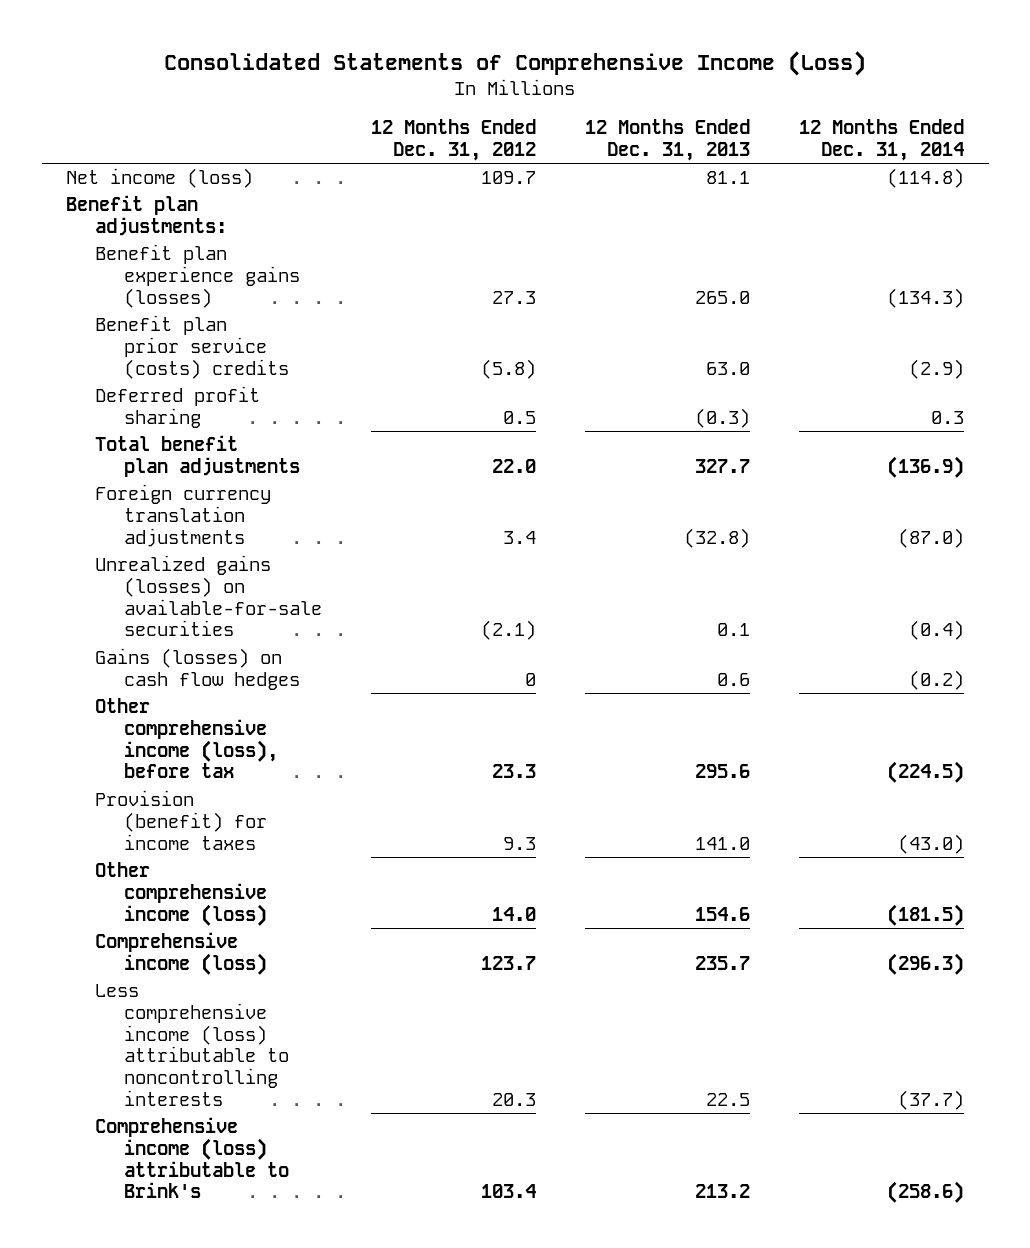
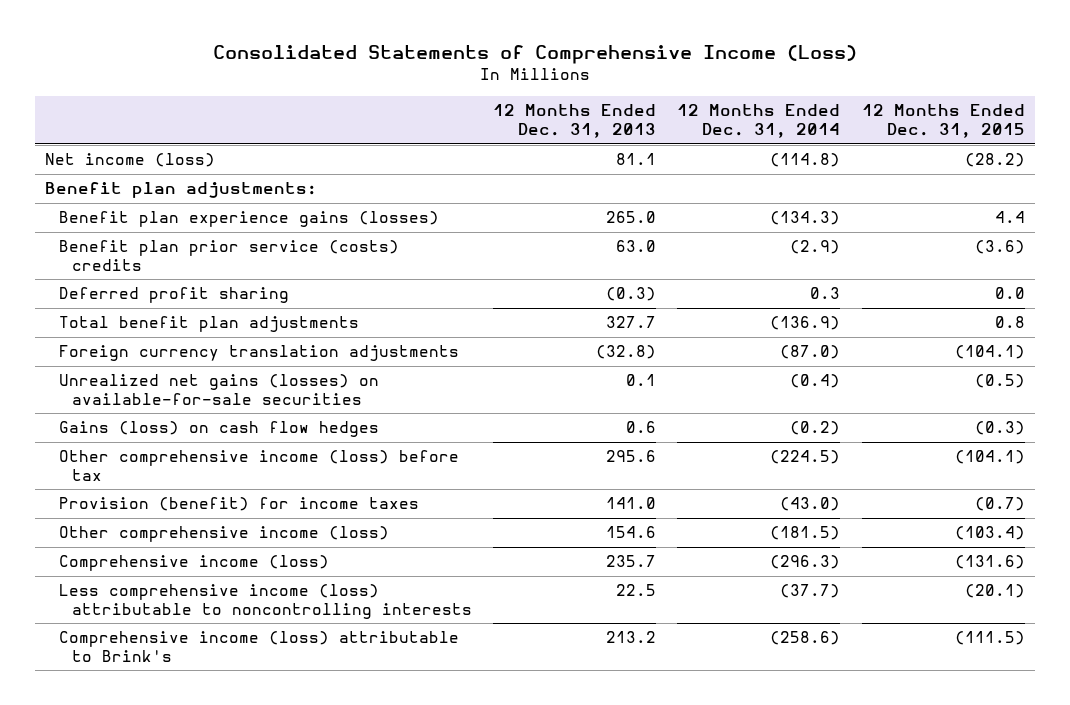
- | 12 Months Ended Dec. 31, 2012 | 12 Months Ended Dec. 31, 2013 | 12 Months Ended Dec. 31, 2014
+ | 12 Months Ended Dec. 31, 2013 | 12 Months Ended Dec. 31, 2014 | 12 Months Ended Dec. 31, 2015
- Unrealized gains (losses) on available-for-sale securities | (2.1) | 0.1 | (0.4)
- Gains (losses) on cash flow hedges | 0 | 0.6 | (0.2)
- Other comprehensive income (loss), before tax | 23.3 | 295.6 | (224.5)
+ Unrealized net gains (losses) on available-for-sale securities | 0.1 | (0.4) | (0.5)
+ Gains (loss) on cash flow hedges | 0.6 | (0.2) | (0.3)
+ Other comprehensive income (loss) before tax | 295.6 | (224.5) | (104.1)

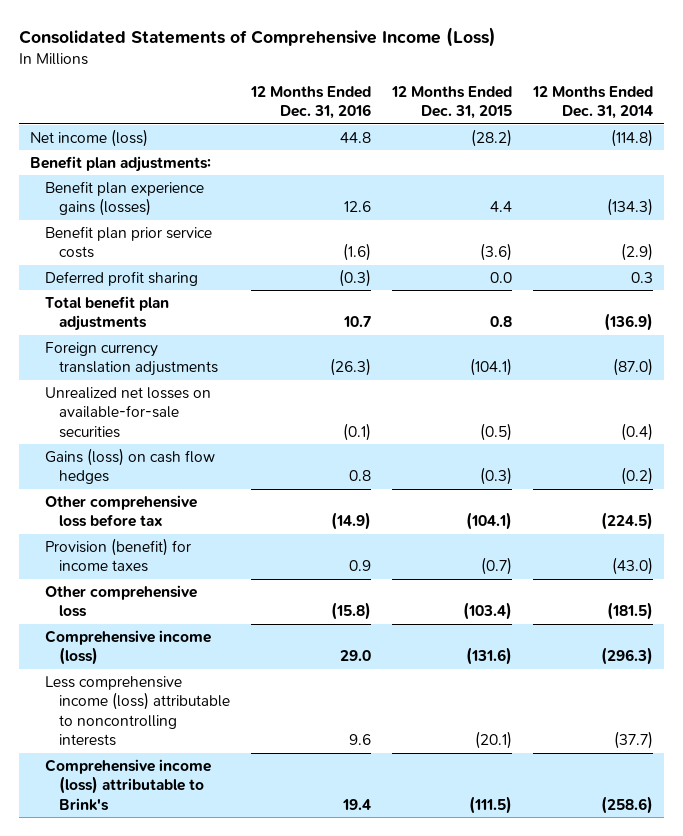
- | 12 Months Ended Dec. 31, 2013 | 12 Months Ended Dec. 31, 2014 | 12 Months Ended Dec. 31, 2015
+ | 12 Months Ended Dec. 31, 2016 | 12 Months Ended Dec. 31, 2015 | 12 Months Ended Dec. 31, 2014
- Benefit plan prior service (costs) credits | 63.0 | (2.9) | (3.6)
+ Benefit plan prior service costs | (1.6) | (3.6) | (2.9)
- Unrealized net gains (losses) on available-for-sale securities | 0.1 | (0.4) | (0.5)
+ Unrealized net losses on available-for-sale securities | (0.1) | (0.5) | (0.4)
- Other comprehensive income (loss) before tax | 295.6 | (224.5) | (104.1)
+ Other comprehensive loss before tax | (14.9) | (104.1) | (224.5)
- Other comprehensive income (loss) | 154.6 | (181.5) | (103.4)
+ Other comprehensive loss | (15.8) | (103.4) | (181.5)

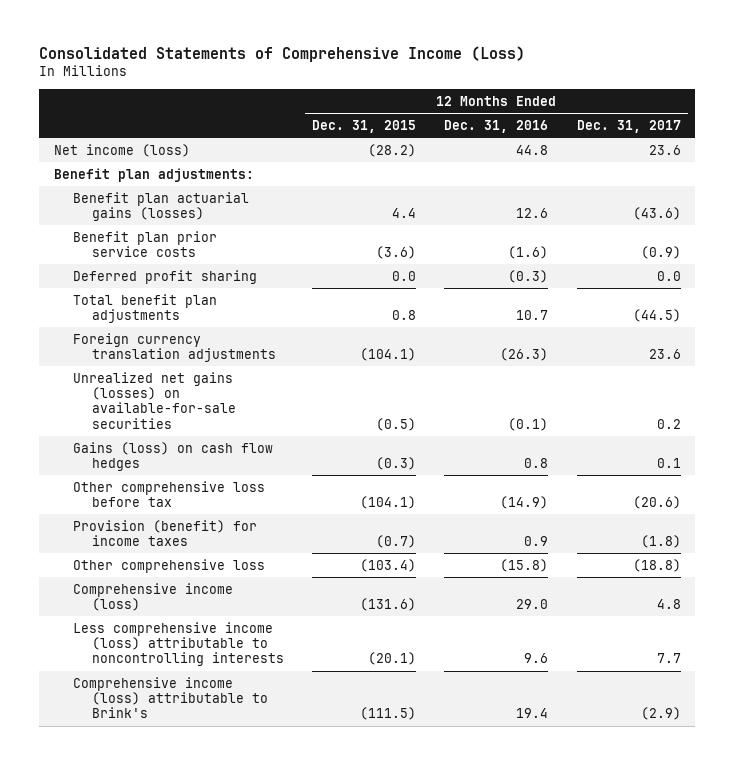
- | 12 Months Ended Dec. 31, 2016 | 12 Months Ended Dec. 31, 2015 | 12 Months Ended Dec. 31, 2014
+ | 12 Months Ended Dec. 31, 2015 | 12 Months Ended Dec. 31, 2016 | 12 Months Ended Dec. 31, 2017
- Benefit plan experience gains (losses) | 12.6 | 4.4 | (134.3)
+ Benefit plan actuarial gains (losses) | 4.4 | 12.6 | (43.6)
- Unrealized net losses on available-for-sale securities | (0.1) | (0.5) | (0.4)
+ Unrealized net gains (losses) on available-for-sale securities | (0.5) | (0.1) | 0.2

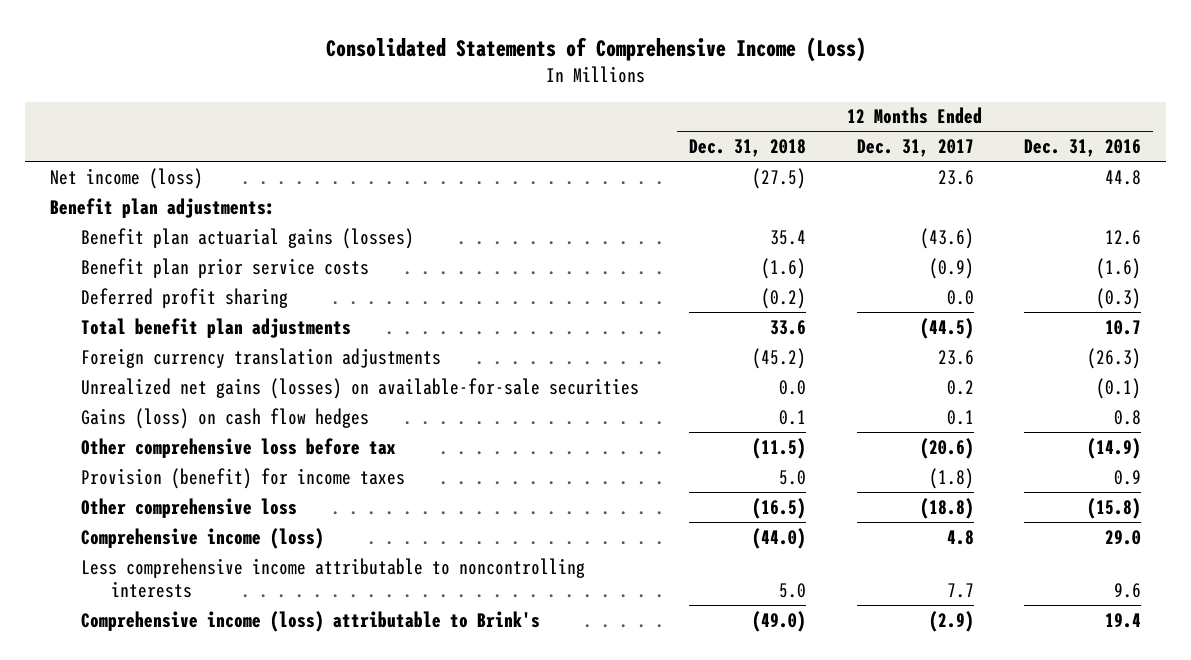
- | 12 Months Ended Dec. 31, 2015 | 12 Months Ended Dec. 31, 2016 | 12 Months Ended Dec. 31, 2017
+ | 12 Months Ended Dec. 31, 2018 | 12 Months Ended Dec. 31, 2017 | 12 Months Ended Dec. 31, 2016
- Less comprehensive income (loss) attributable to noncontrolling interests | (20.1) | 9.6 | 7.7
+ Less comprehensive income attributable to noncontrolling interests | 5.0 | 7.7 | 9.6

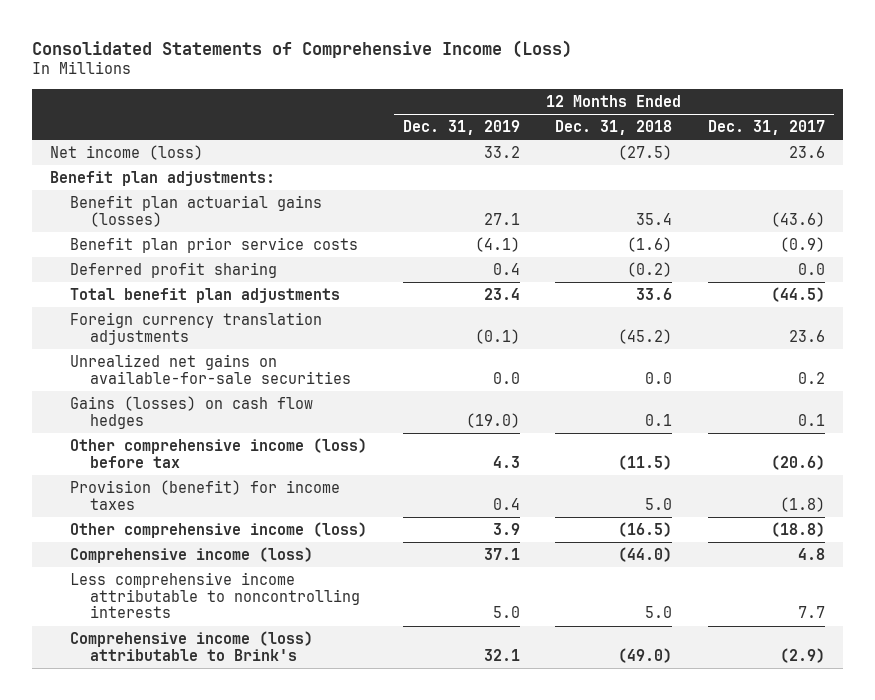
- | 12 Months Ended Dec. 31, 2018 | 12 Months Ended Dec. 31, 2017 | 12 Months Ended Dec. 31, 2016
+ | 12 Months Ended Dec. 31, 2019 | 12 Months Ended Dec. 31, 2018 | 12 Months Ended Dec. 31, 2017
- Unrealized net gains (losses) on available-for-sale securities | 0.0 | 0.2 | (0.1)
- Gains (loss) on cash flow hedges | 0.1 | 0.1 | 0.8
- Other comprehensive loss before tax | (11.5) | (20.6) | (14.9)
+ Unrealized net gains on available-for-sale securities | 0.0 | 0.0 | 0.2
+ Gains (losses) on cash flow hedges | (19.0) | 0.1 | 0.1
+ Other comprehensive income (loss) before tax | 4.3 | (11.5) | (20.6)
- Other comprehensive loss | (16.5) | (18.8) | (15.8)
+ Other comprehensive income (loss) | 3.9 | (16.5) | (18.8)

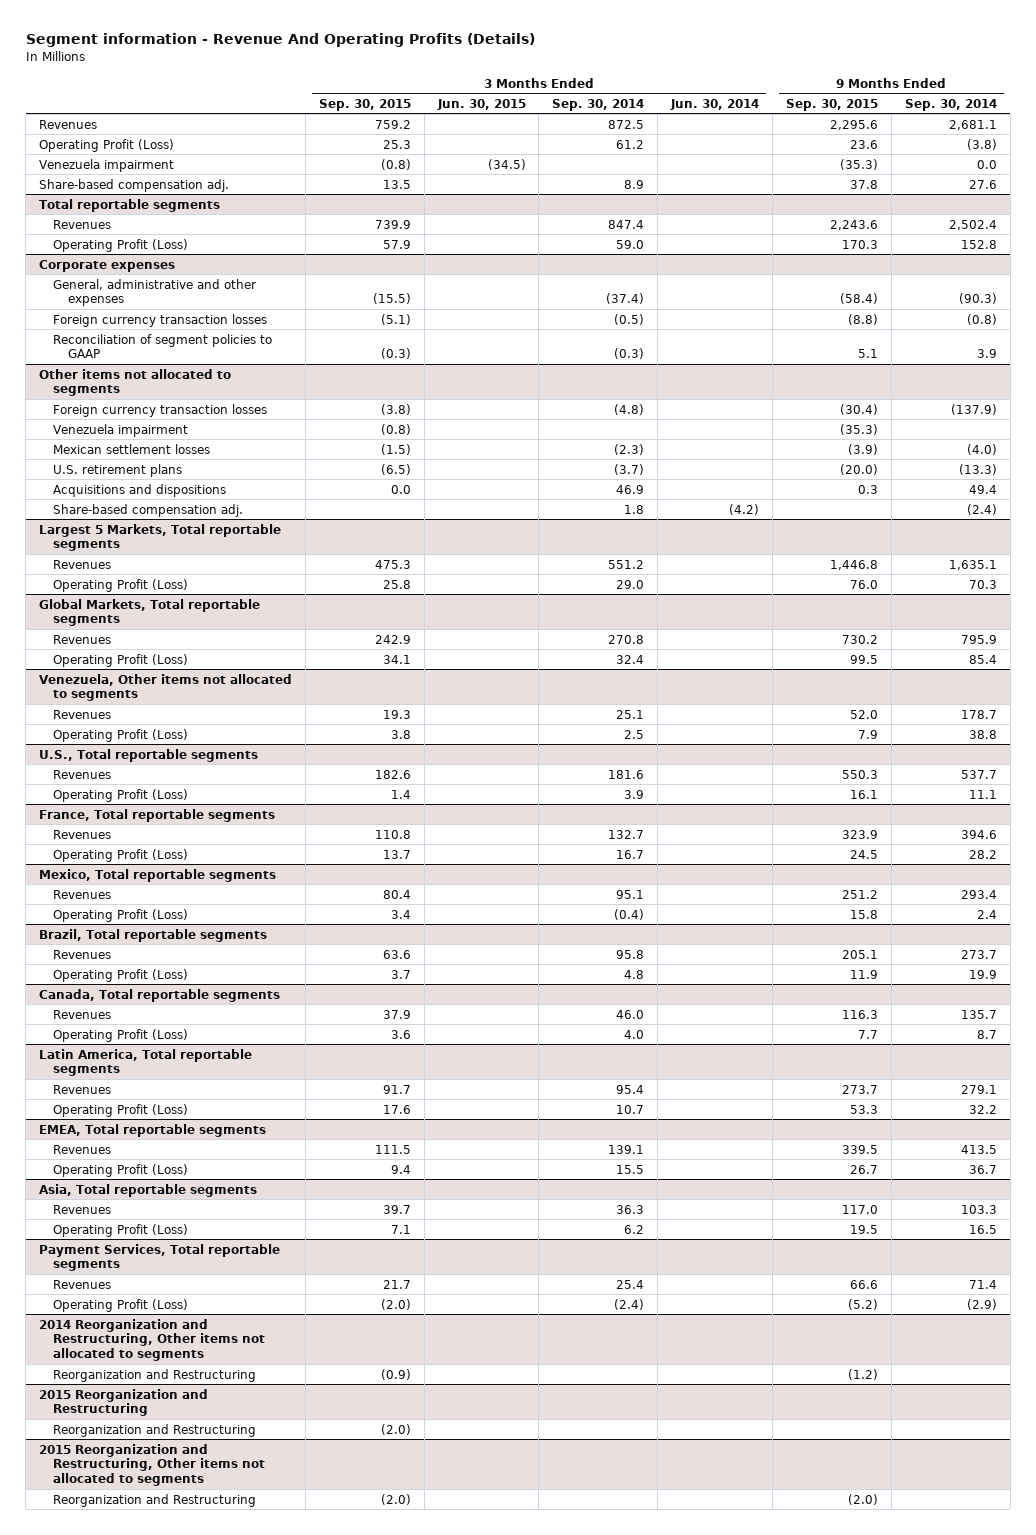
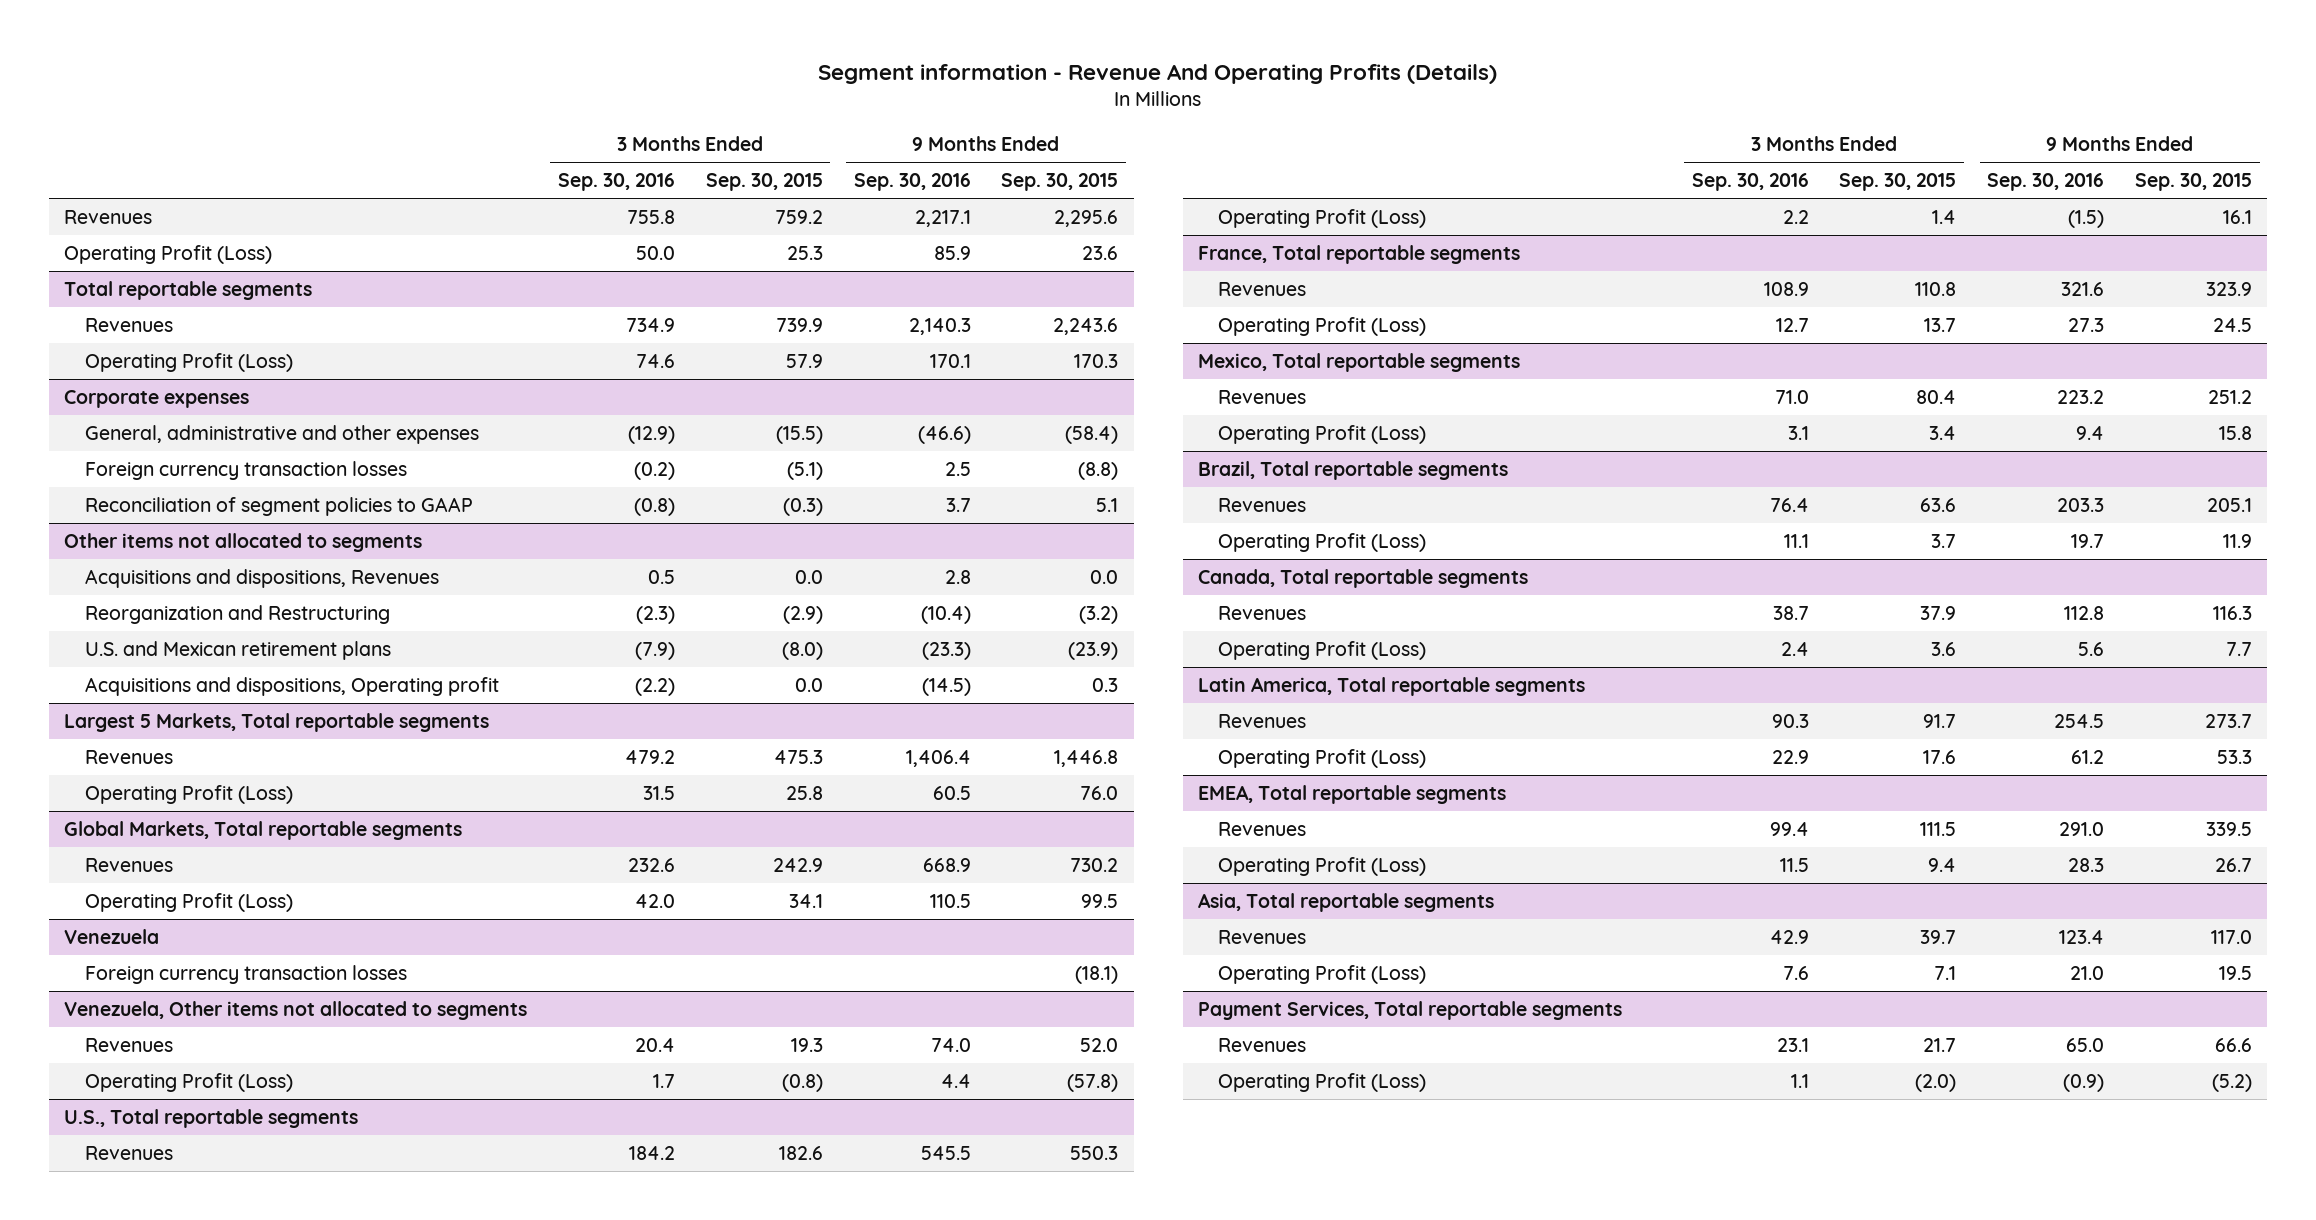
- | 3 Months Ended Sep. 30, 2015 | 3 Months Ended Jun. 30, 2015 | 3 Months Ended Sep. 30, 2014 | 3 Months Ended Jun. 30, 2014 | 9 Months Ended Sep. 30, 2015 | 9 Months Ended Sep. 30, 2014
+ | 3 Months Ended Sep. 30, 2016 | 3 Months Ended Sep. 30, 2015 | 9 Months Ended Sep. 30, 2016 | 9 Months Ended Sep. 30, 2015
- Venezuela impairment | (0.8) | (34.5) | | | (35.3) | 0.0
- Share-based compensation adj. | 13.5 | | 8.9 | | 37.8 | 27.6
@ Other items not allocated to segments
- Foreign currency transaction losses | (3.8) | | (4.8) | | (30.4) | (137.9)
- Venezuela impairment | (0.8) | | | | (35.3) |
- Mexican settlement losses | (1.5) | | (2.3) | | (3.9) | (4.0)
- U.S. retirement plans | (6.5) | | (3.7) | | (20.0) | (13.3)
- Acquisitions and dispositions | 0.0 | | 46.9 | | 0.3 | 49.4
- Share-based compensation adj. | | | 1.8 | (4.2) | | (2.4)
+ Acquisitions and dispositions, Revenues | 0.5 | 0.0 | 2.8 | 0.0
+ Reorganization and Restructuring | (2.3) | (2.9) | (10.4) | (3.2)
+ U.S. and Mexican retirement plans | (7.9) | (8.0) | (23.3) | (23.9)
+ Acquisitions and dispositions, Operating profit | (2.2) | 0.0 | (14.5) | 0.3
+ Venezuela
+ Foreign currency transaction losses | | | | (18.1)
@ Venezuela, Other items not allocated to segments
- Operating Profit (Loss) | 3.8 | | 2.5 | | 7.9 | 38.8
+ Operating Profit (Loss) | 1.7 | (0.8) | 4.4 | (57.8)
- 2014 Reorganization and Restructuring, Other items not allocated to segments
- Reorganization and Restructuring | (0.9) | | | | (1.2) |
- 2015 Reorganization and Restructuring
- Reorganization and Restructuring | (2.0) | | | | |
- 2015 Reorganization and Restructuring, Other items not allocated to segments
- Reorganization and Restructuring | (2.0) | | | | (2.0) |

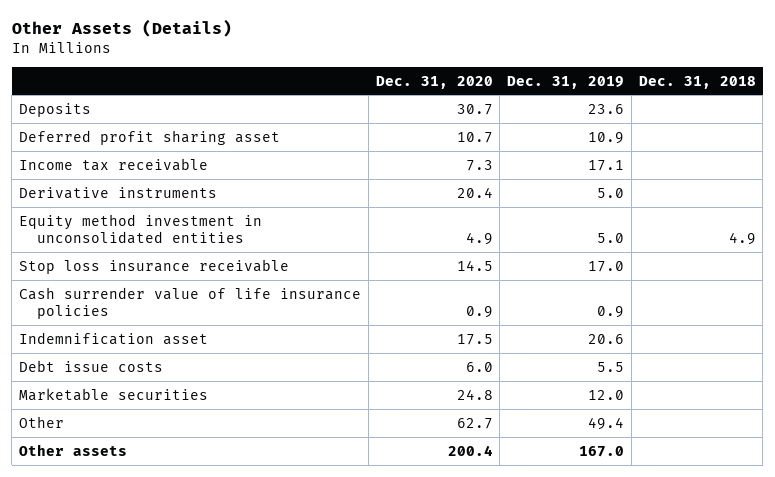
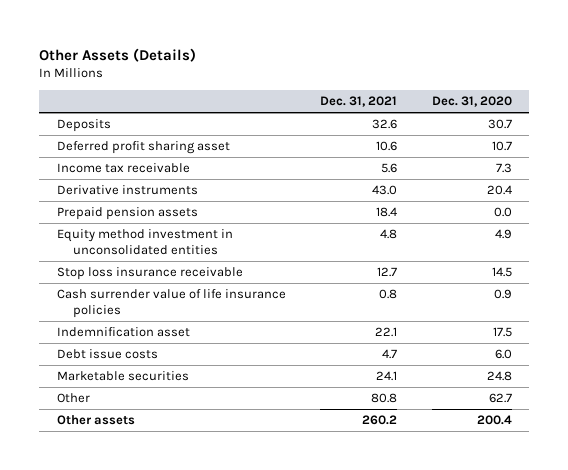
- | Dec. 31, 2020 | Dec. 31, 2019 | Dec. 31, 2018
+ | Dec. 31, 2021 | Dec. 31, 2020
+ Prepaid pension assets | 18.4 | 0.0

